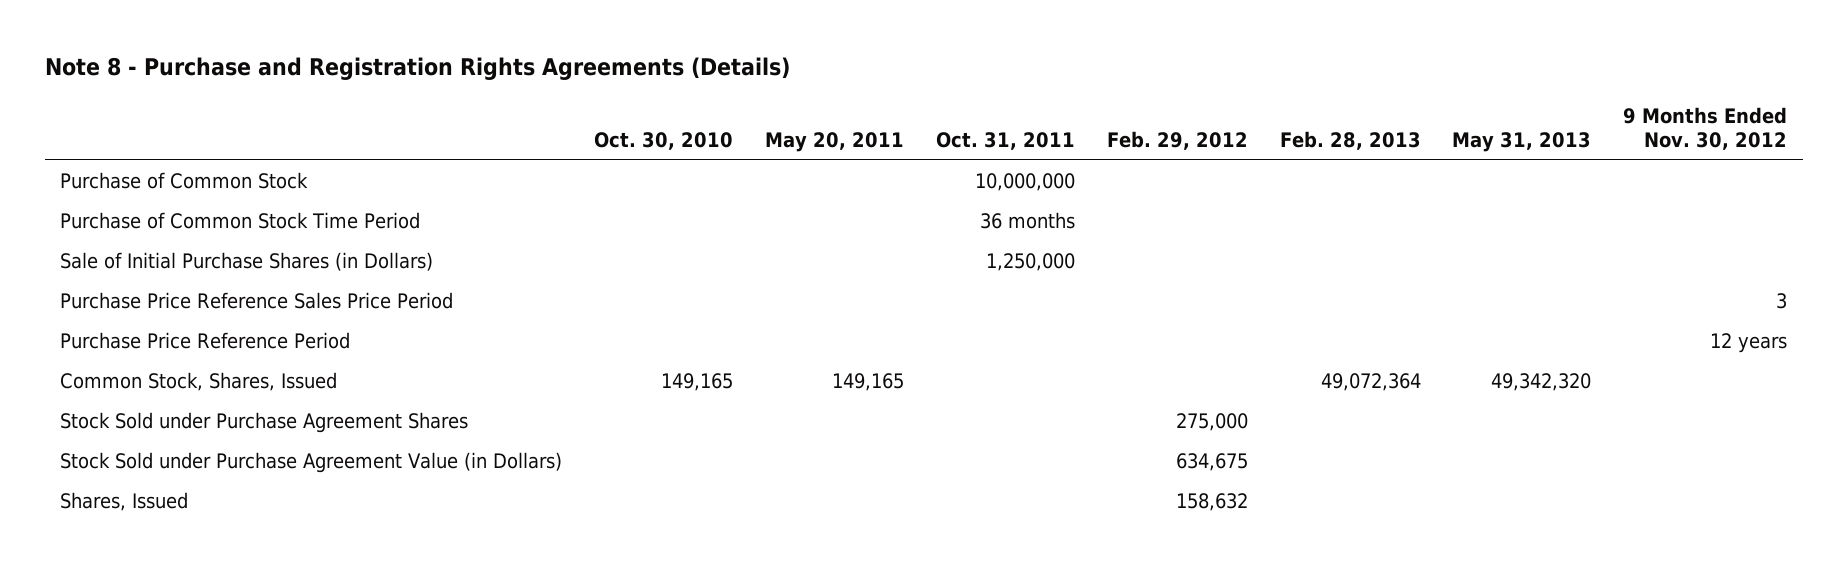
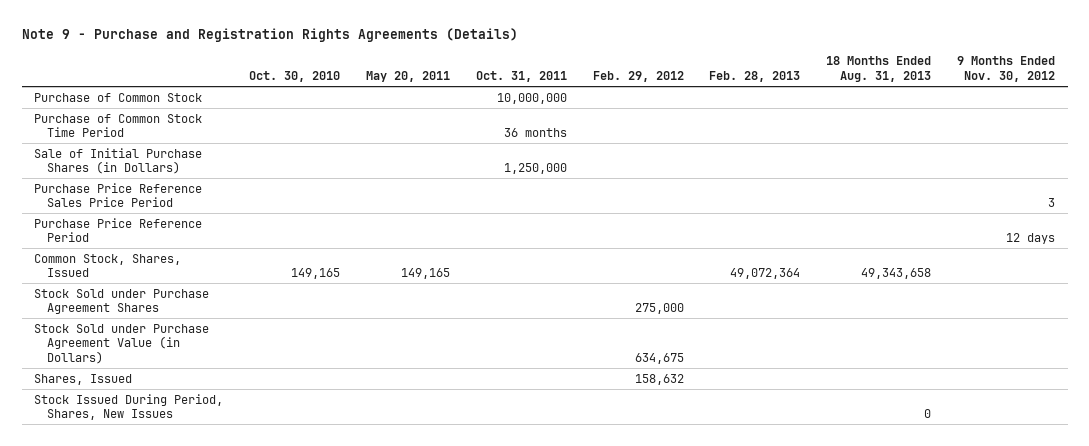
- Note 8 - Purchase and Registration Rights Agreements (Details)
+ Note 9 - Purchase and Registration Rights Agreements (Details)
- | Oct. 30, 2010 | May 20, 2011 | Oct. 31, 2011 | Feb. 29, 2012 | Feb. 28, 2013 | May 31, 2013 | 9 Months Ended Nov. 30, 2012
+ | Oct. 30, 2010 | May 20, 2011 | Oct. 31, 2011 | Feb. 29, 2012 | Feb. 28, 2013 | 18 Months Ended Aug. 31, 2013 | 9 Months Ended Nov. 30, 2012
- Purchase Price Reference Period | | | | | | | 12 years
+ Purchase Price Reference Period | | | | | | | 12 days
+ Stock Issued During Period, Shares, New Issues | | | | | | 0 |

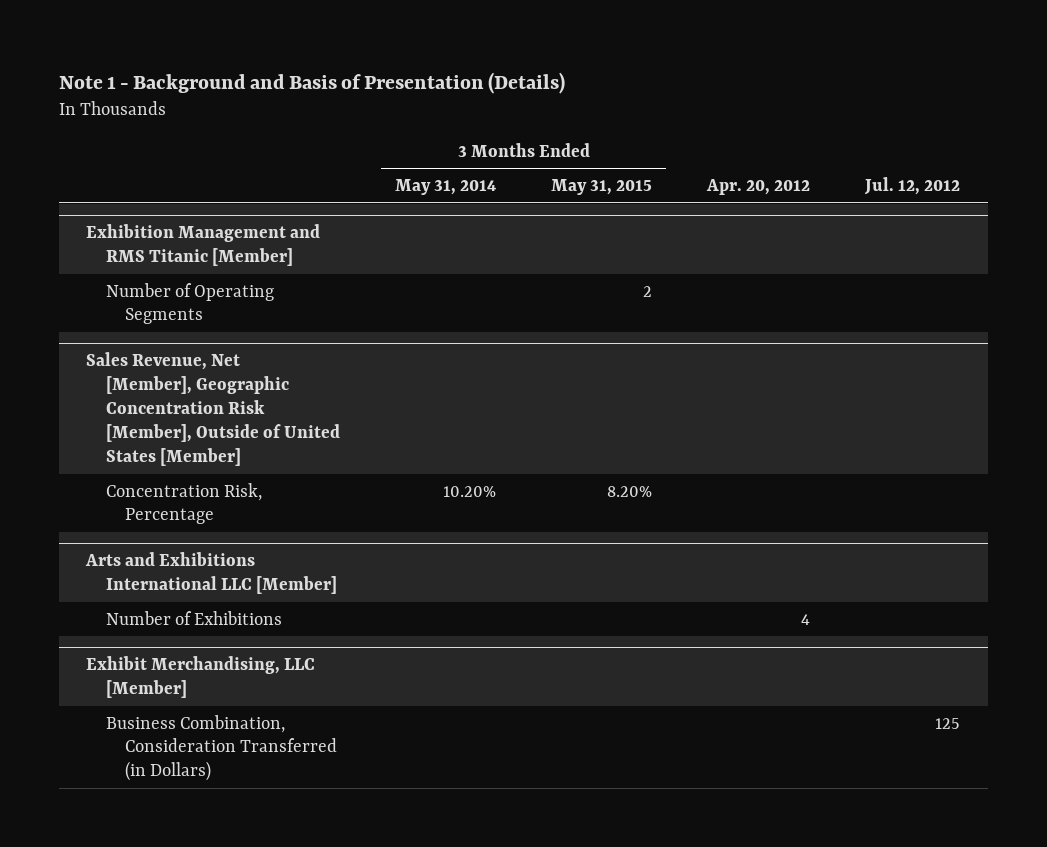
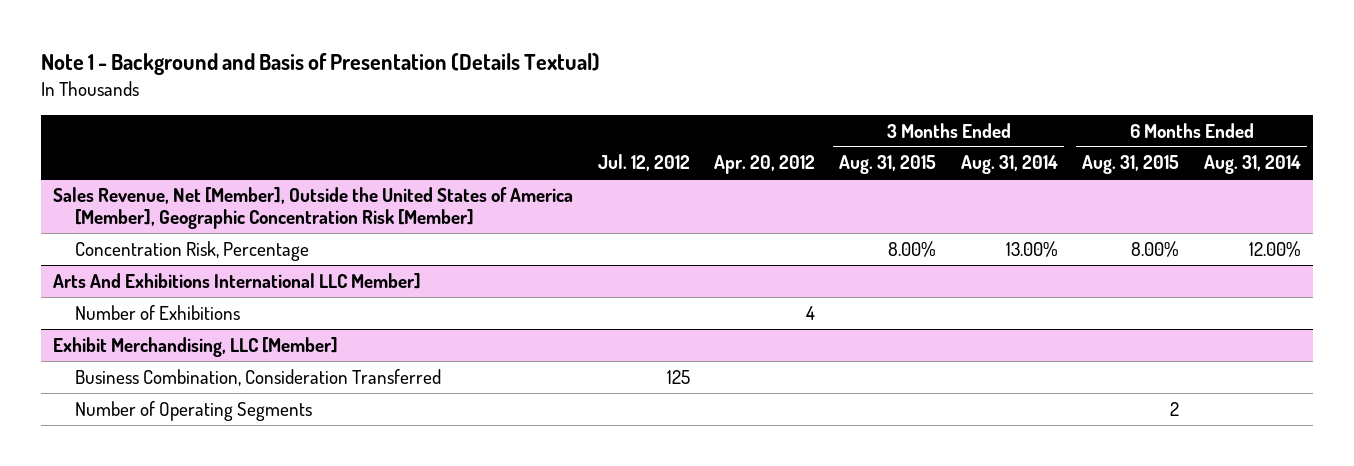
- Note 1 - Background and Basis of Presentation (Details)
+ Note 1 - Background and Basis of Presentation (Details Textual)
- | 3 Months Ended May 31, 2014 | 3 Months Ended May 31, 2015 | Apr. 20, 2012 | Jul. 12, 2012
+ | Jul. 12, 2012 | Apr. 20, 2012 | 3 Months Ended Aug. 31, 2015 | 3 Months Ended Aug. 31, 2014 | 6 Months Ended Aug. 31, 2015 | 6 Months Ended Aug. 31, 2014
- Exhibition Management and RMS Titanic [Member]
- Number of Operating Segments | | 2 | |
- Sales Revenue, Net [Member], Geographic Concentration Risk [Member], Outside of United States [Member]
+ Sales Revenue, Net [Member], Outside the United States of America [Member], Geographic Concentration Risk [Member]
- Arts and Exhibitions International LLC [Member]
+ Arts And Exhibitions International LLC Member]
@ Exhibit Merchandising, LLC [Member]
- Business Combination, Consideration Transferred (in Dollars) | | | | 125
+ Business Combination, Consideration Transferred | 125 | | | | |
+ Number of Operating Segments | | | | | 2 |

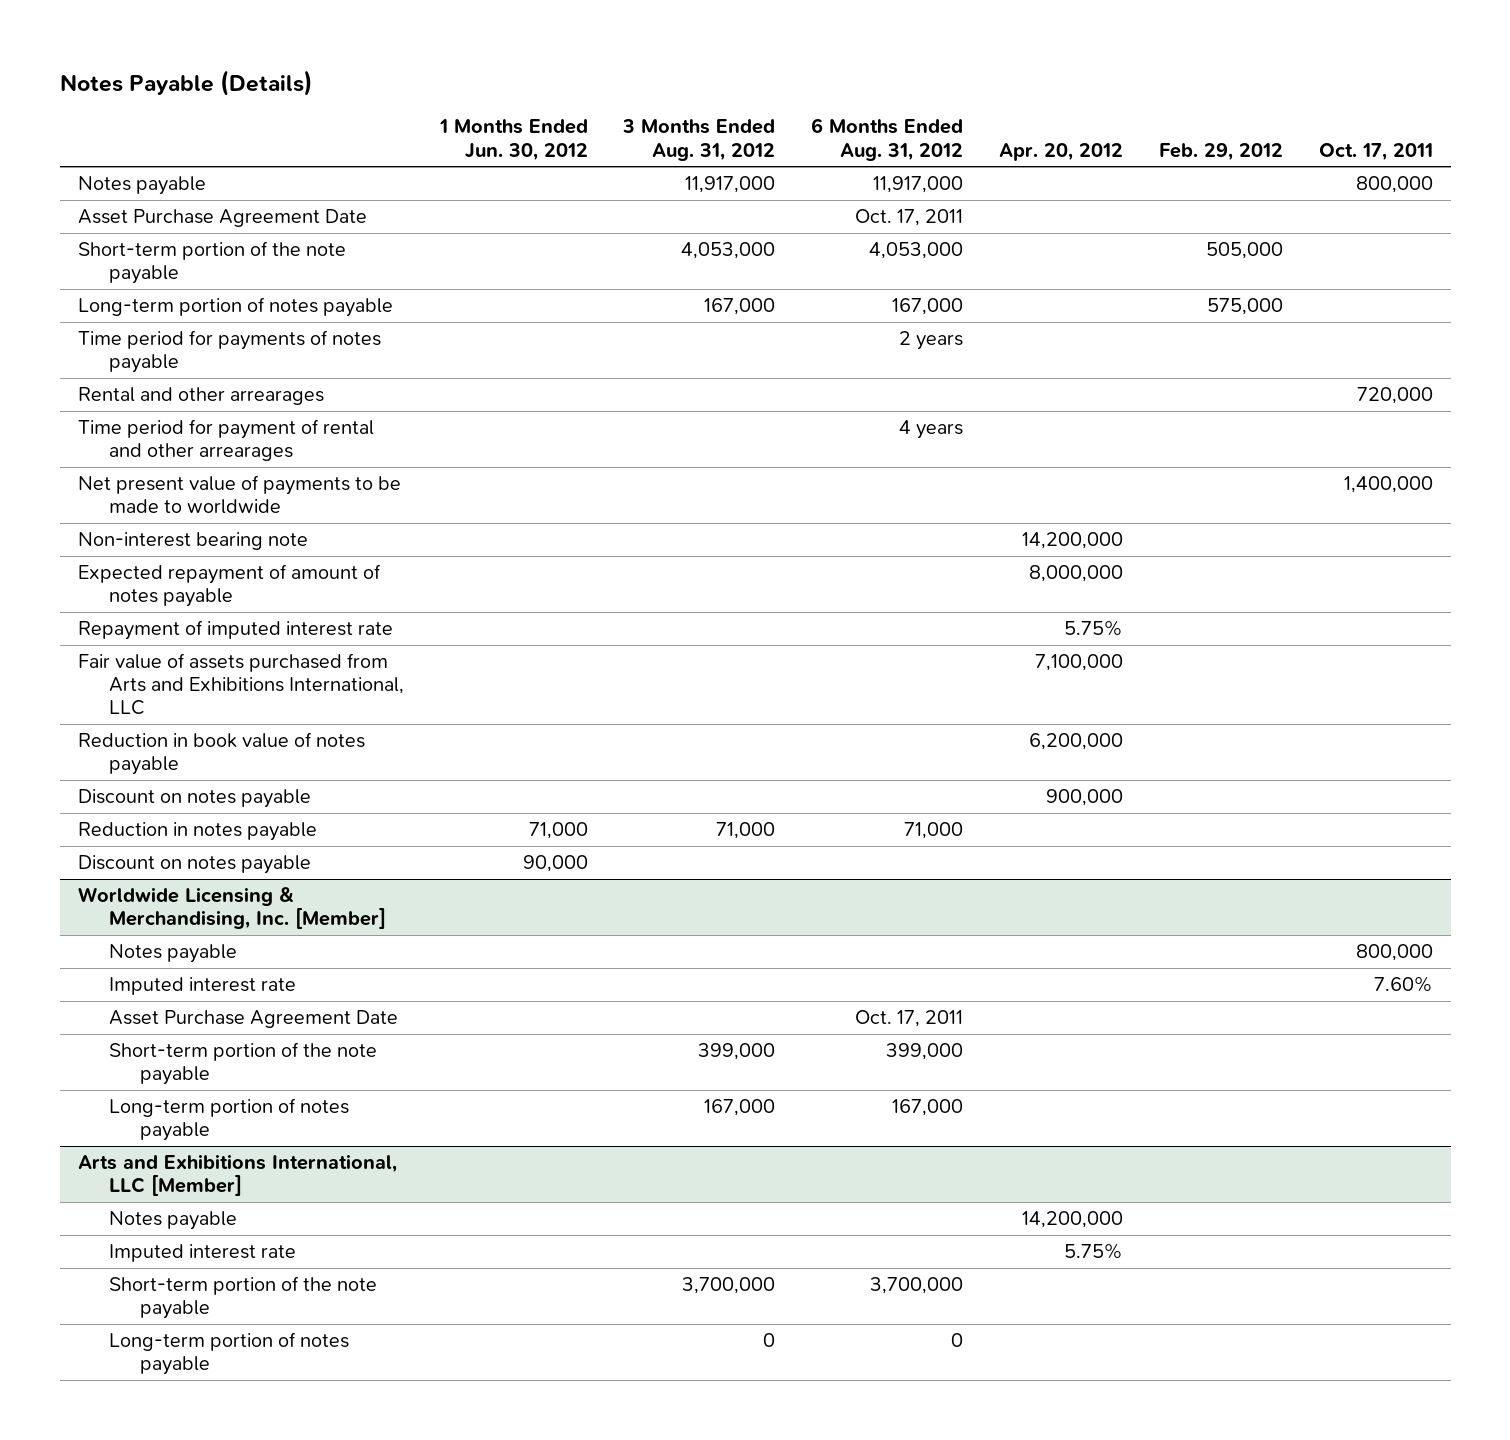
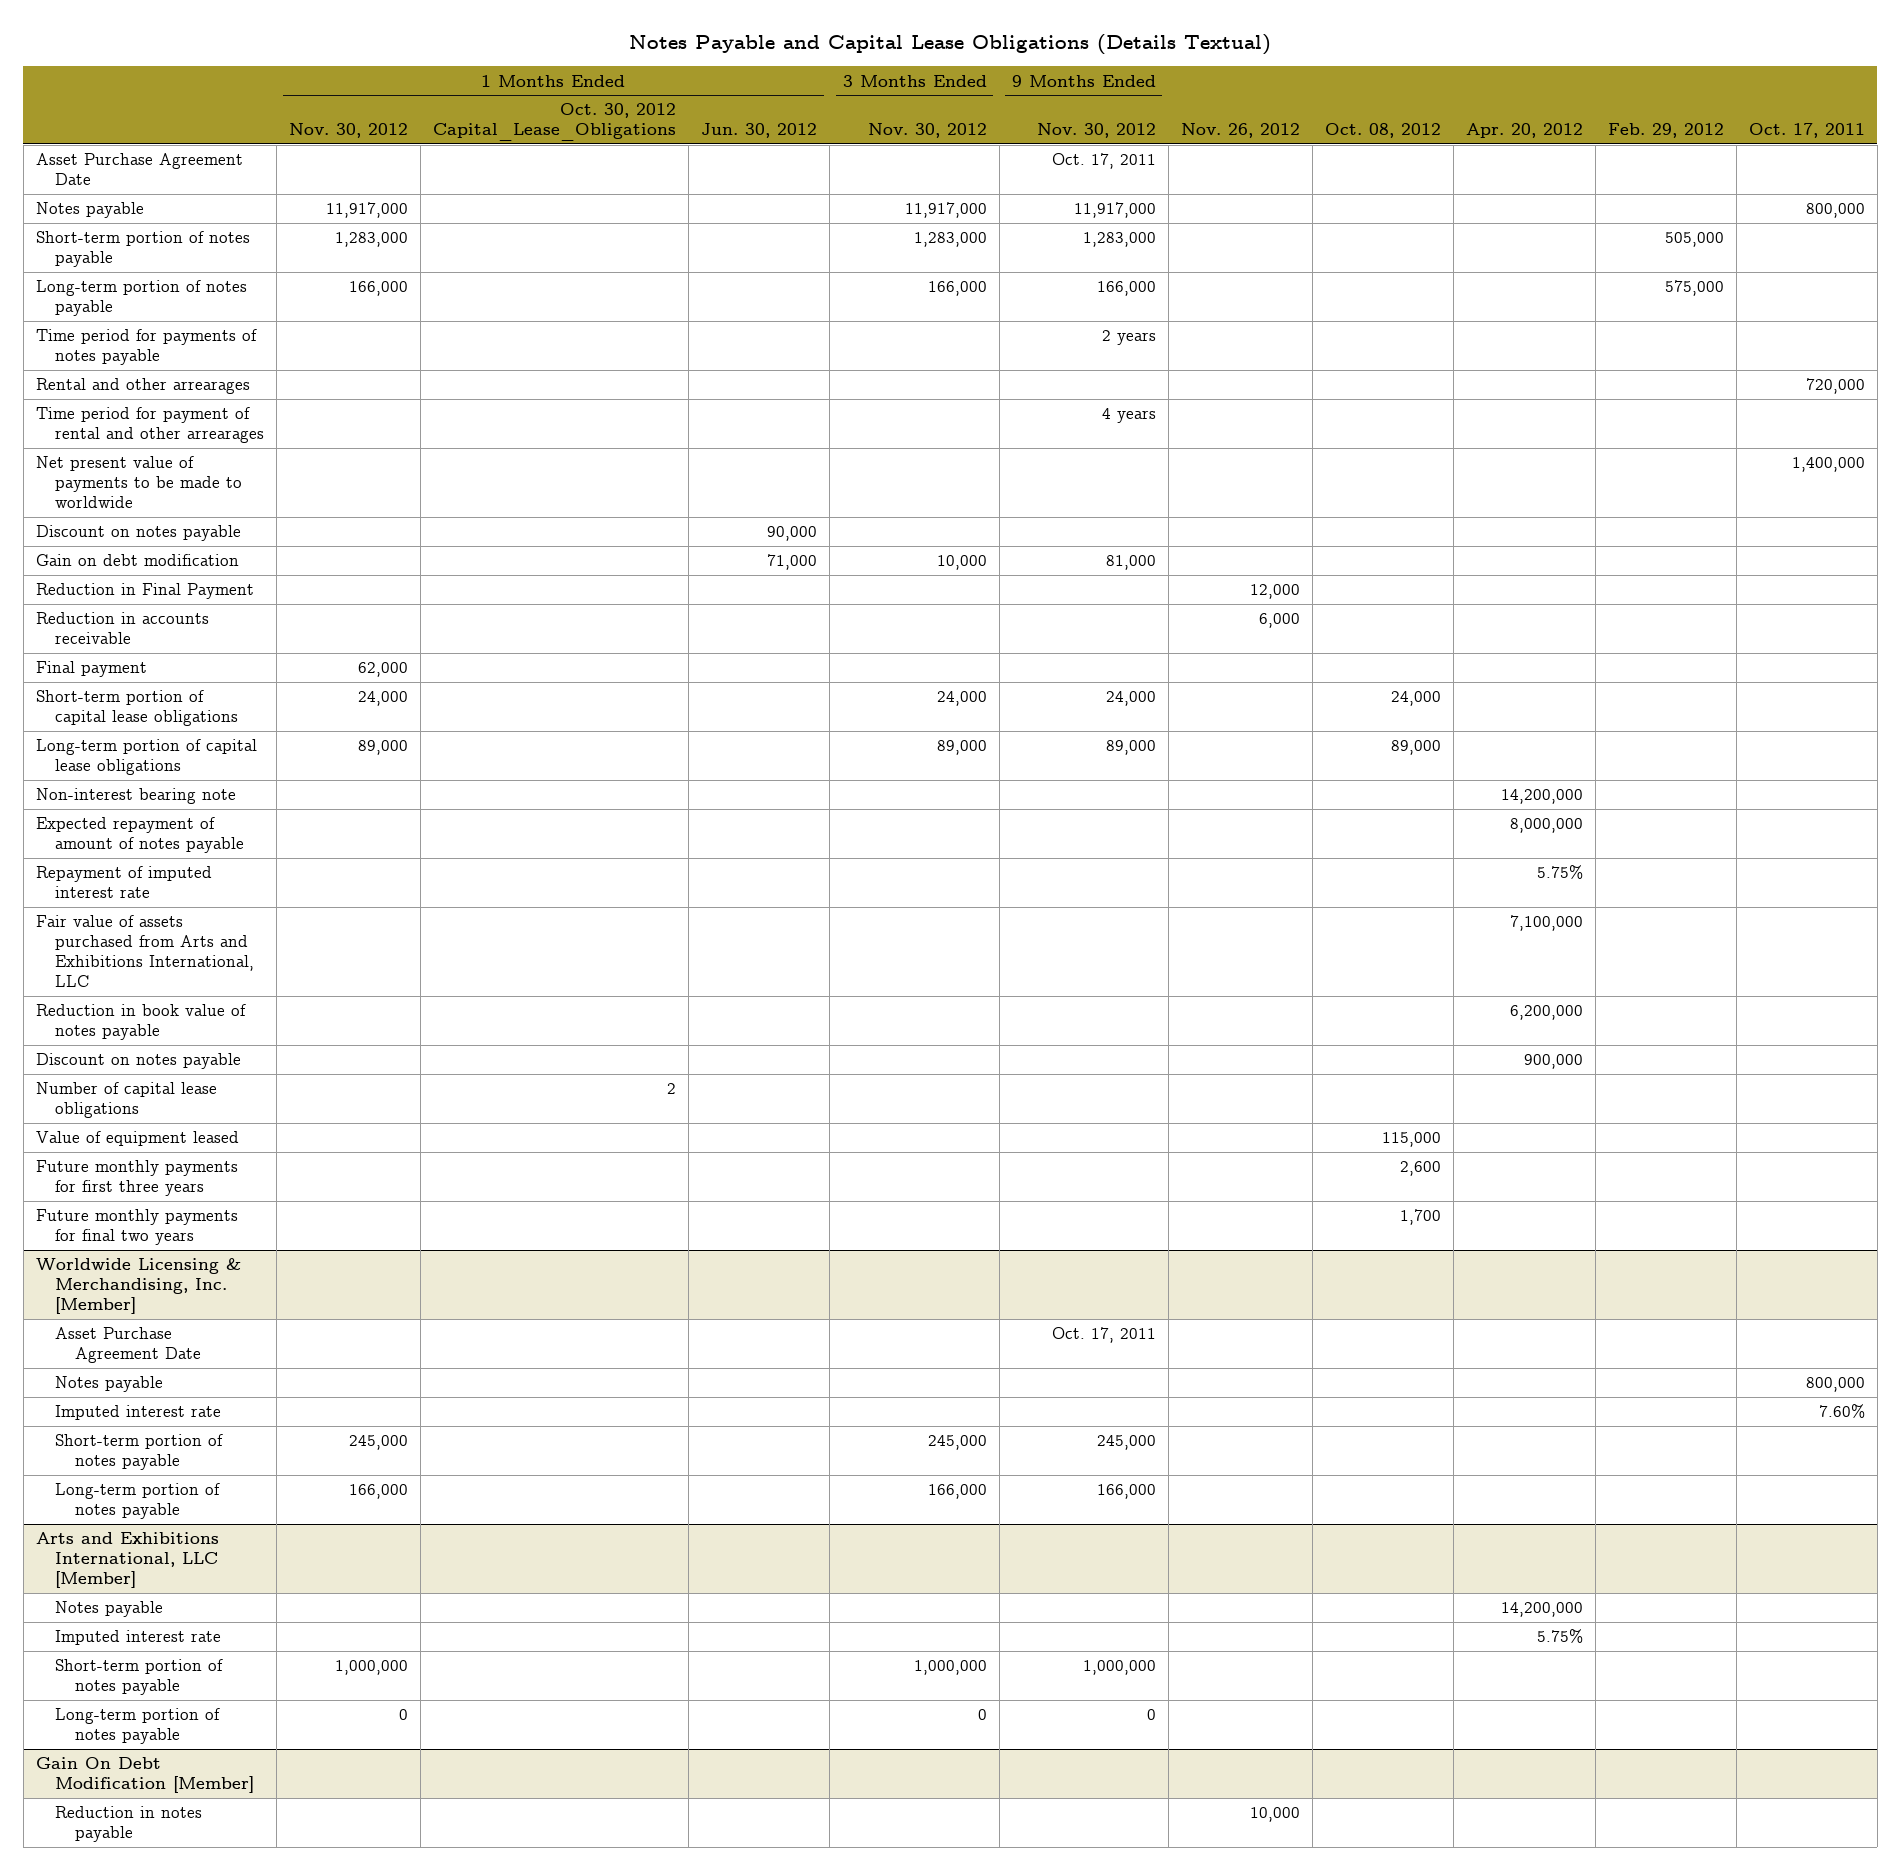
- Notes Payable (Details)
+ Notes Payable and Capital Lease Obligations (Details Textual)
- | 1 Months Ended Jun. 30, 2012 | 3 Months Ended Aug. 31, 2012 | 6 Months Ended Aug. 31, 2012 | Apr. 20, 2012 | Feb. 29, 2012 | Oct. 17, 2011
+ | 1 Months Ended Nov. 30, 2012 | 1 Months Ended Oct. 30, 2012 Capital_Lease_Obligations | 1 Months Ended Jun. 30, 2012 | 3 Months Ended Nov. 30, 2012 | 9 Months Ended Nov. 30, 2012 | Nov. 26, 2012 | Oct. 08, 2012 | Apr. 20, 2012 | Feb. 29, 2012 | Oct. 17, 2011
- Short-term portion of the note payable | | 4,053,000 | 4,053,000 | | 505,000 |
moved down: Notes payable | 11,917,000 | | | 11,917,000 | 11,917,000 | | | | | 800,000
+ Short-term portion of notes payable | 1,283,000 | | | 1,283,000 | 1,283,000 | | | | 505,000 |
moved up: Discount on notes payable | | | 90,000 | | | | | | |
+ Gain on debt modification | | | 71,000 | 10,000 | 81,000 | | | | |
+ Reduction in Final Payment | | | | | | 12,000 | | | |
+ Reduction in accounts receivable | | | | | | 6,000 | | | |
+ Final payment | 62,000 | | | | | | | | |
+ Short-term portion of capital lease obligations | 24,000 | | | 24,000 | 24,000 | | 24,000 | | |
+ Long-term portion of capital lease obligations | 89,000 | | | 89,000 | 89,000 | | 89,000 | | |
- Reduction in notes payable | 71,000 | 71,000 | 71,000 | | |
+ Number of capital lease obligations | | 2 | | | | | | | |
+ Value of equipment leased | | | | | | | 115,000 | | |
+ Future monthly payments for first three years | | | | | | | 2,600 | | |
+ Future monthly payments for final two years | | | | | | | 1,700 | | |
@ Worldwide Licensing & Merchandising, Inc. [Member]
moved up: Asset Purchase Agreement Date | | | | | Oct. 17, 2011 | | | | |
- Short-term portion of the note payable | | 399,000 | 399,000 | | |
+ Short-term portion of notes payable | 245,000 | | | 245,000 | 245,000 | | | | |
@ Arts and Exhibitions International, LLC [Member]
- Short-term portion of the note payable | | 3,700,000 | 3,700,000 | | |
+ Short-term portion of notes payable | 1,000,000 | | | 1,000,000 | 1,000,000 | | | | |
+ Gain On Debt Modification [Member]
+ Reduction in notes payable | | | | | | 10,000 | | | |

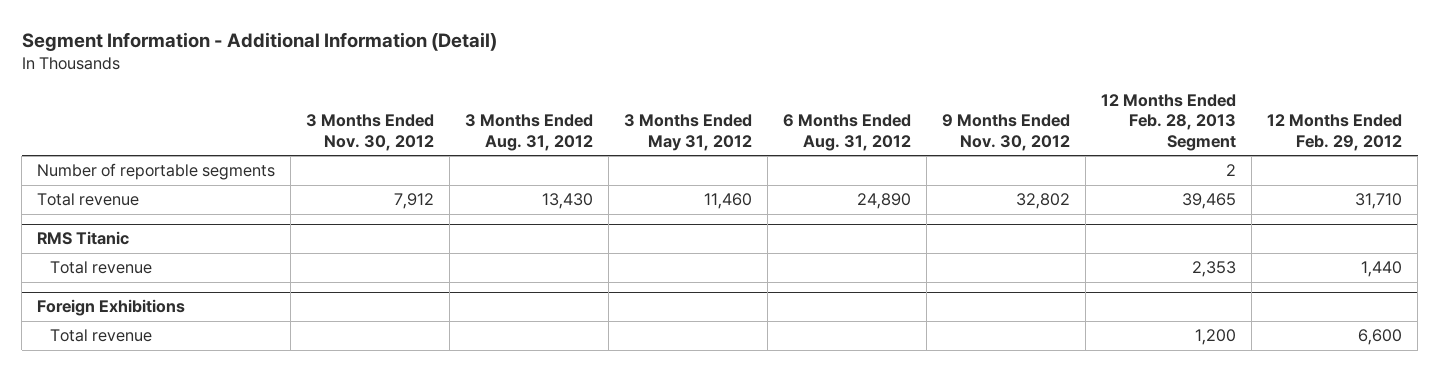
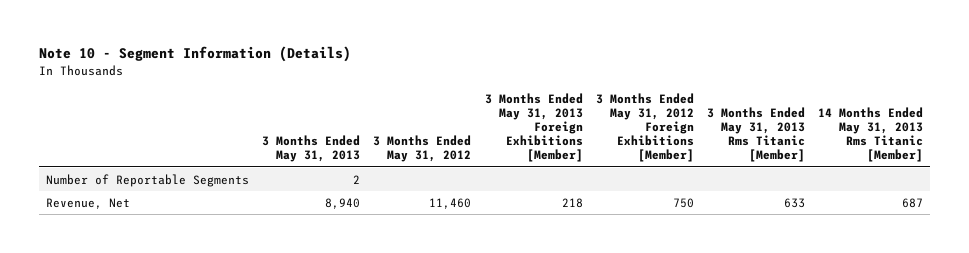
- Segment Information - Additional Information (Detail)
+ Note 10 - Segment Information (Details)
- | 3 Months Ended Nov. 30, 2012 | 3 Months Ended Aug. 31, 2012 | 3 Months Ended May 31, 2012 | 6 Months Ended Aug. 31, 2012 | 9 Months Ended Nov. 30, 2012 | 12 Months Ended Feb. 28, 2013 Segment | 12 Months Ended Feb. 29, 2012
+ | 3 Months Ended May 31, 2013 | 3 Months Ended May 31, 2012 | 3 Months Ended May 31, 2013 Foreign Exhibitions [Member] | 3 Months Ended May 31, 2012 Foreign Exhibitions [Member] | 3 Months Ended May 31, 2013 Rms Titanic [Member] | 14 Months Ended May 31, 2013 Rms Titanic [Member]
- Number of reportable segments | | | | | | 2 |
- Total revenue | 7,912 | 13,430 | 11,460 | 24,890 | 32,802 | 39,465 | 31,710
- RMS Titanic
- Total revenue | | | | | | 2,353 | 1,440
- Foreign Exhibitions
- Total revenue | | | | | | 1,200 | 6,600
+ Number of Reportable Segments | 2 | | | | |
+ Revenue, Net | 8,940 | 11,460 | 218 | 750 | 633 | 687

